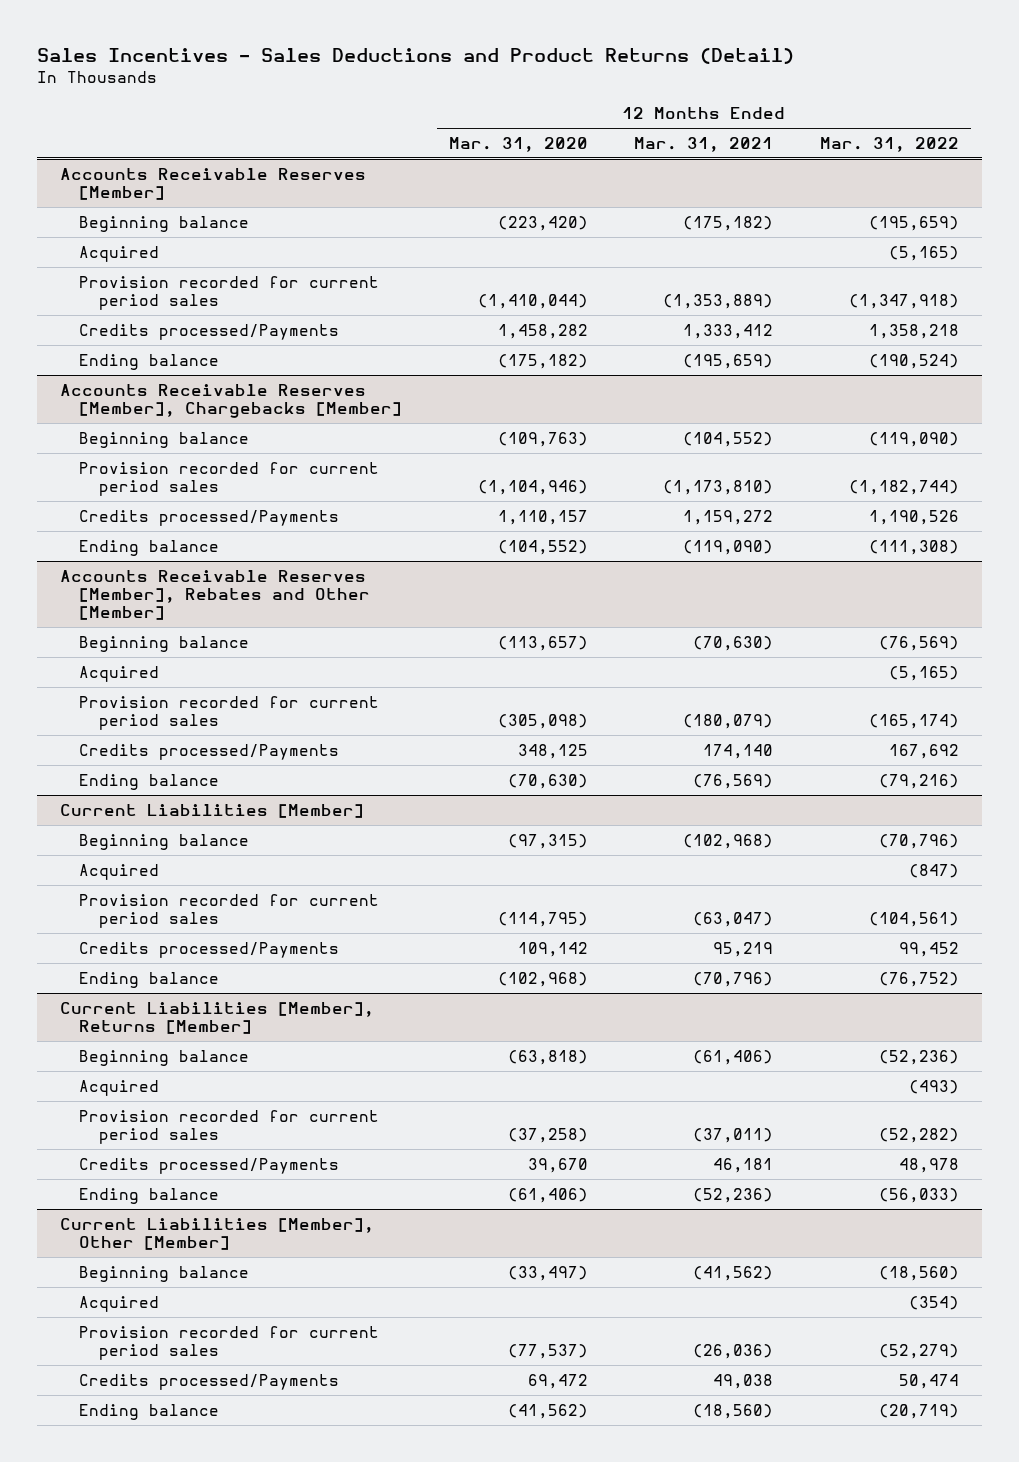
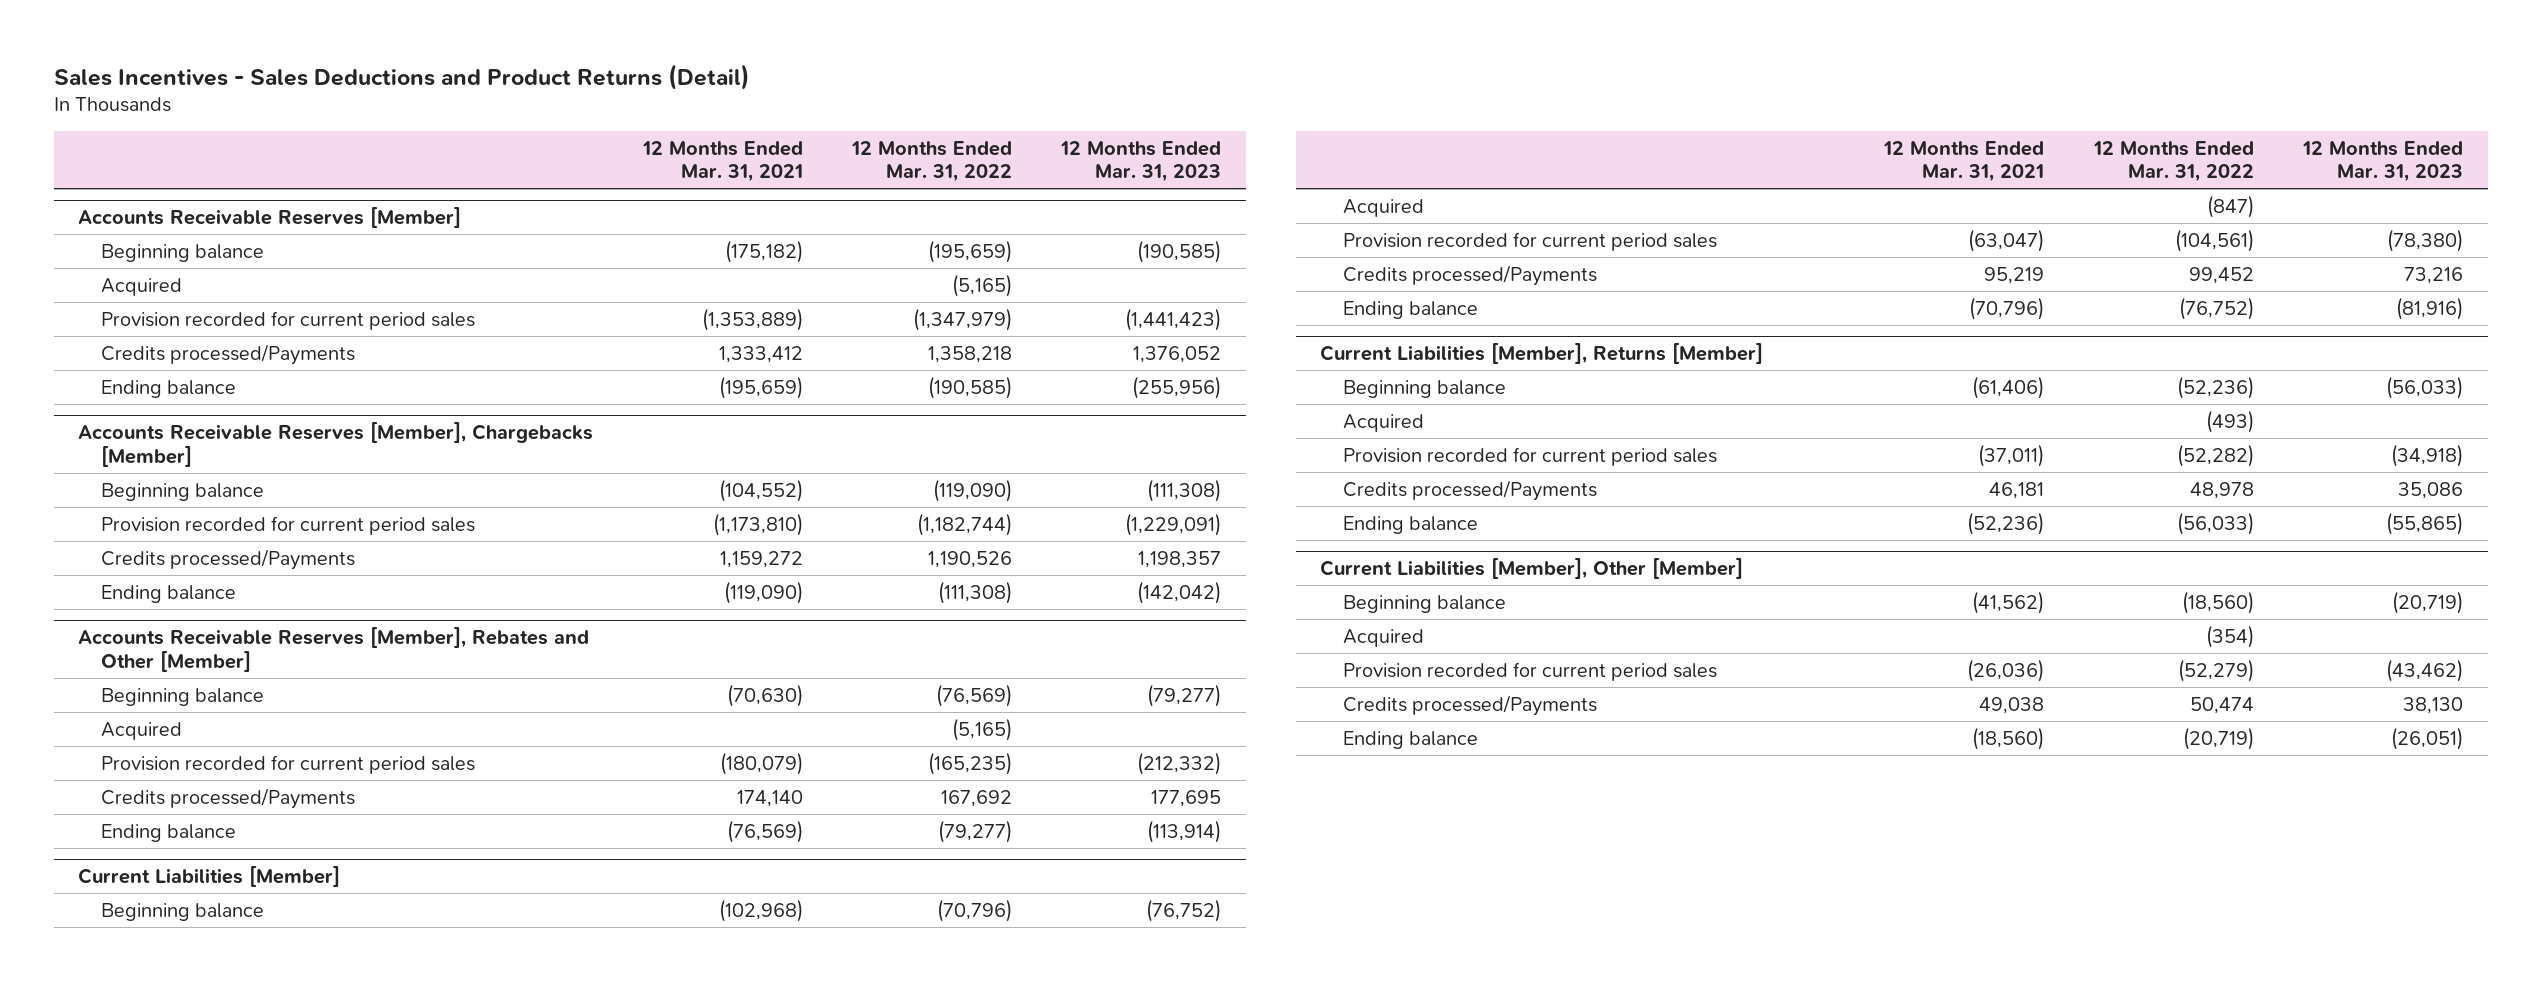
- | 12 Months Ended Mar. 31, 2020 | 12 Months Ended Mar. 31, 2021 | 12 Months Ended Mar. 31, 2022
+ | 12 Months Ended Mar. 31, 2021 | 12 Months Ended Mar. 31, 2022 | 12 Months Ended Mar. 31, 2023
@ Accounts Receivable Reserves [Member]
- Provision recorded for current period sales | (1,410,044) | (1,353,889) | (1,347,918)
+ Provision recorded for current period sales | (1,353,889) | (1,347,979) | (1,441,423)
- Ending balance | (175,182) | (195,659) | (190,524)
+ Ending balance | (195,659) | (190,585) | (255,956)
@ Accounts Receivable Reserves [Member], Rebates and Other [Member]
- Provision recorded for current period sales | (305,098) | (180,079) | (165,174)
+ Provision recorded for current period sales | (180,079) | (165,235) | (212,332)
- Ending balance | (70,630) | (76,569) | (79,216)
+ Ending balance | (76,569) | (79,277) | (113,914)

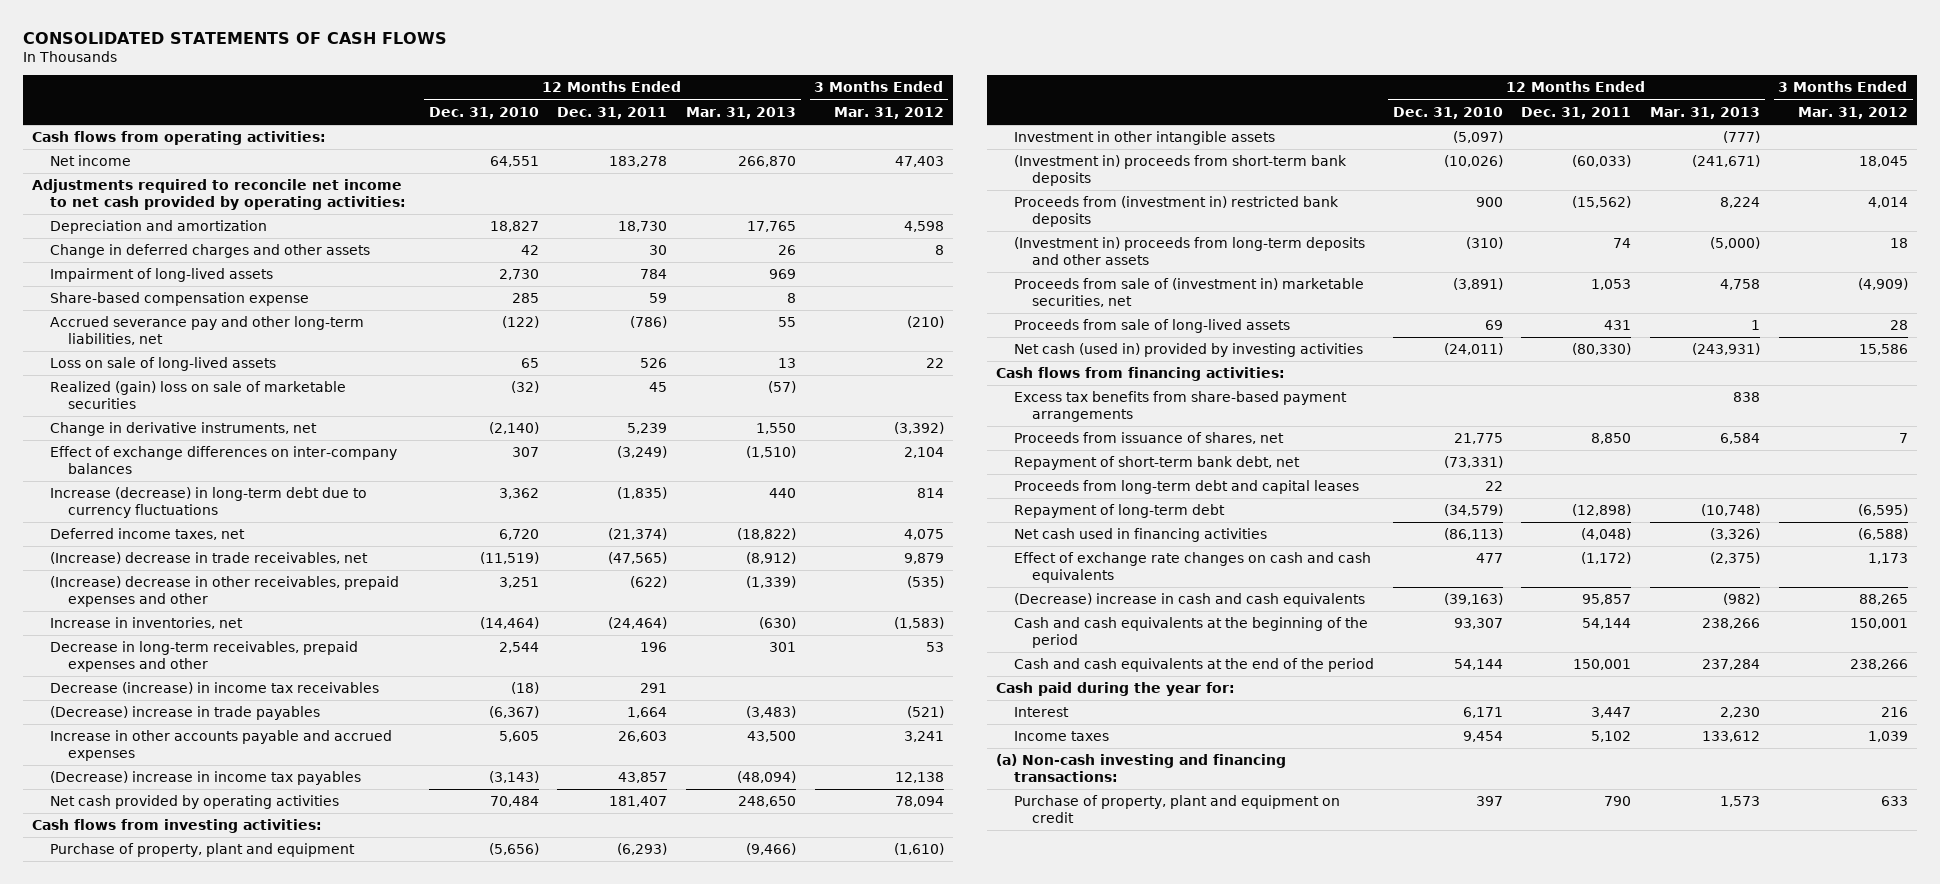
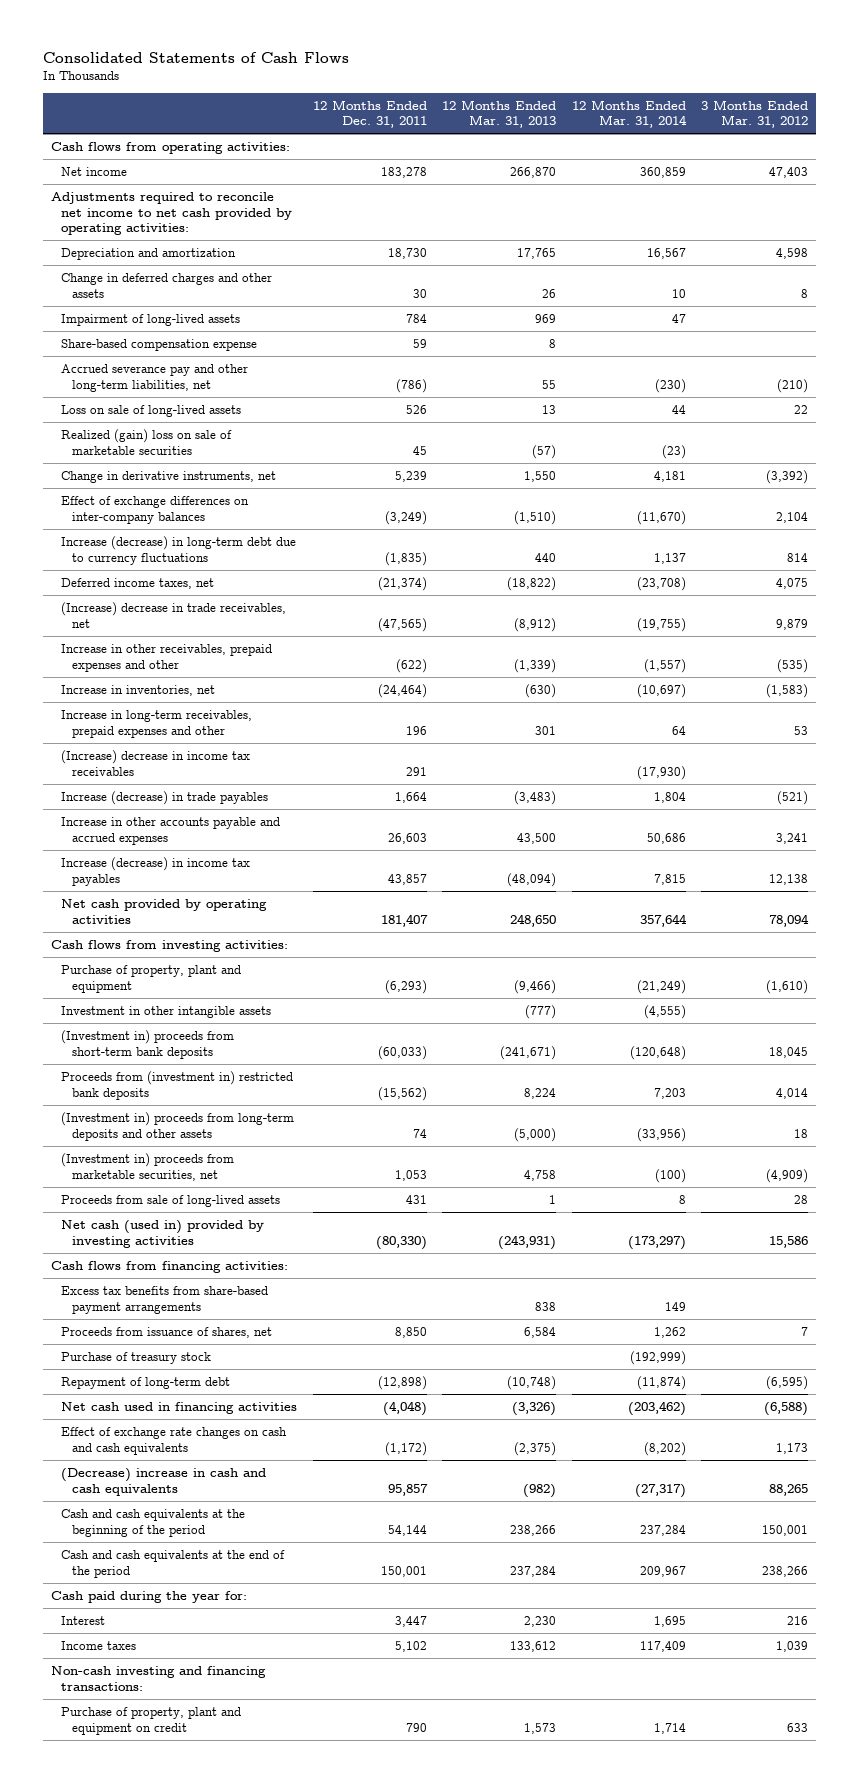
- CONSOLIDATED STATEMENTS OF CASH FLOWS
+ Consolidated Statements of Cash Flows
- | 12 Months Ended Dec. 31, 2010 | 12 Months Ended Dec. 31, 2011 | 12 Months Ended Mar. 31, 2013 | 3 Months Ended Mar. 31, 2012
+ | 12 Months Ended Dec. 31, 2011 | 12 Months Ended Mar. 31, 2013 | 12 Months Ended Mar. 31, 2014 | 3 Months Ended Mar. 31, 2012
- (Increase) decrease in other receivables, prepaid expenses and other | 3,251 | (622) | (1,339) | (535)
+ Increase in other receivables, prepaid expenses and other | (622) | (1,339) | (1,557) | (535)
- Decrease in long-term receivables, prepaid expenses and other | 2,544 | 196 | 301 | 53
- Decrease (increase) in income tax receivables | (18) | 291 | |
- (Decrease) increase in trade payables | (6,367) | 1,664 | (3,483) | (521)
+ Increase in long-term receivables, prepaid expenses and other | 196 | 301 | 64 | 53
+ (Increase) decrease in income tax receivables | 291 | | (17,930) |
+ Increase (decrease) in trade payables | 1,664 | (3,483) | 1,804 | (521)
- (Decrease) increase in income tax payables | (3,143) | 43,857 | (48,094) | 12,138
+ Increase (decrease) in income tax payables | 43,857 | (48,094) | 7,815 | 12,138
- Proceeds from sale of (investment in) marketable securities, net | (3,891) | 1,053 | 4,758 | (4,909)
+ (Investment in) proceeds from marketable securities, net | 1,053 | 4,758 | (100) | (4,909)
- Repayment of short-term bank debt, net | (73,331) | | |
- Proceeds from long-term debt and capital leases | 22 | | |
+ Purchase of treasury stock | | | (192,999) |
- (a) Non-cash investing and financing transactions:
+ Non-cash investing and financing transactions:

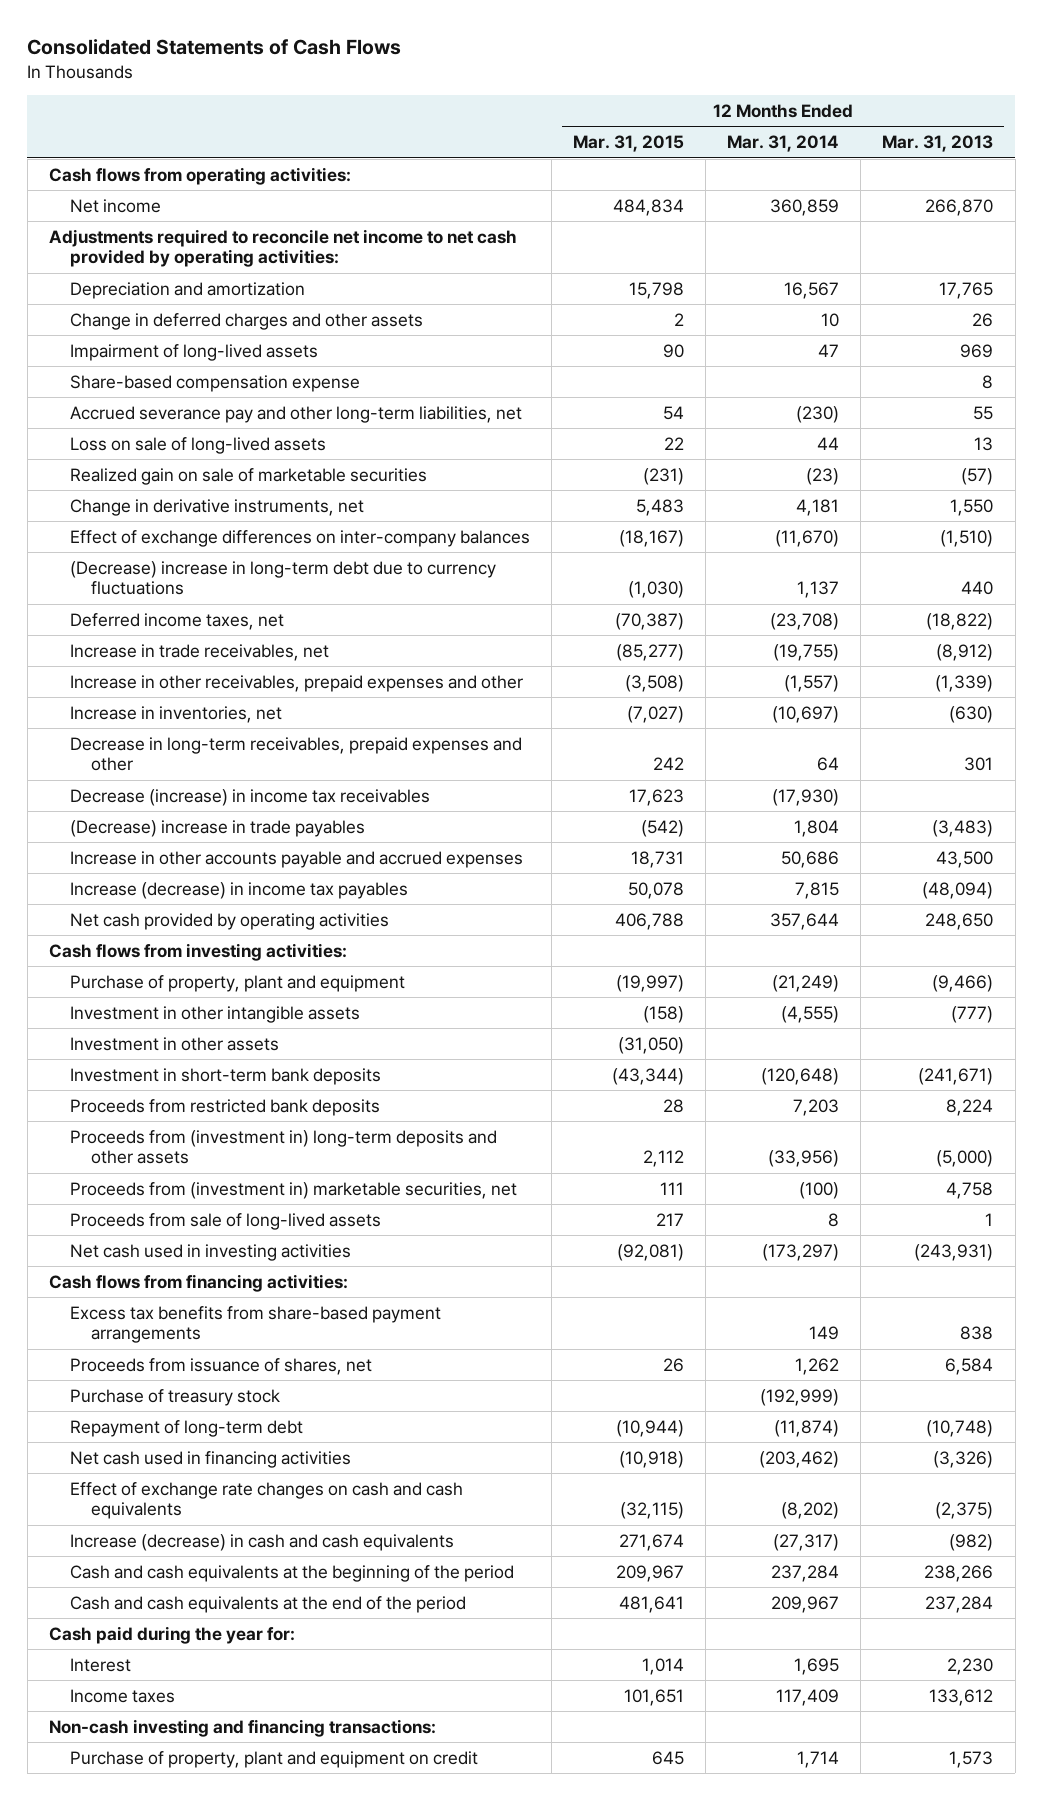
- | 12 Months Ended Dec. 31, 2011 | 12 Months Ended Mar. 31, 2013 | 12 Months Ended Mar. 31, 2014 | 3 Months Ended Mar. 31, 2012
+ | 12 Months Ended Mar. 31, 2015 | 12 Months Ended Mar. 31, 2014 | 12 Months Ended Mar. 31, 2013
- Realized (gain) loss on sale of marketable securities | 45 | (57) | (23) |
+ Realized gain on sale of marketable securities | (231) | (23) | (57)
- Increase (decrease) in long-term debt due to currency fluctuations | (1,835) | 440 | 1,137 | 814
+ (Decrease) increase in long-term debt due to currency fluctuations | (1,030) | 1,137 | 440
- (Increase) decrease in trade receivables, net | (47,565) | (8,912) | (19,755) | 9,879
+ Increase in trade receivables, net | (85,277) | (19,755) | (8,912)
- Increase in long-term receivables, prepaid expenses and other | 196 | 301 | 64 | 53
- (Increase) decrease in income tax receivables | 291 | | (17,930) |
- Increase (decrease) in trade payables | 1,664 | (3,483) | 1,804 | (521)
+ Decrease in long-term receivables, prepaid expenses and other | 242 | 64 | 301
+ Decrease (increase) in income tax receivables | 17,623 | (17,930) |
+ (Decrease) increase in trade payables | (542) | 1,804 | (3,483)
- (Investment in) proceeds from short-term bank deposits | (60,033) | (241,671) | (120,648) | 18,045
- Proceeds from (investment in) restricted bank deposits | (15,562) | 8,224 | 7,203 | 4,014
- (Investment in) proceeds from long-term deposits and other assets | 74 | (5,000) | (33,956) | 18
- (Investment in) proceeds from marketable securities, net | 1,053 | 4,758 | (100) | (4,909)
+ Investment in other assets | (31,050) | |
+ Investment in short-term bank deposits | (43,344) | (120,648) | (241,671)
+ Proceeds from restricted bank deposits | 28 | 7,203 | 8,224
+ Proceeds from (investment in) long-term deposits and other assets | 2,112 | (33,956) | (5,000)
+ Proceeds from (investment in) marketable securities, net | 111 | (100) | 4,758
- Net cash (used in) provided by investing activities | (80,330) | (243,931) | (173,297) | 15,586
+ Net cash used in investing activities | (92,081) | (173,297) | (243,931)
- (Decrease) increase in cash and cash equivalents | 95,857 | (982) | (27,317) | 88,265
+ Increase (decrease) in cash and cash equivalents | 271,674 | (27,317) | (982)

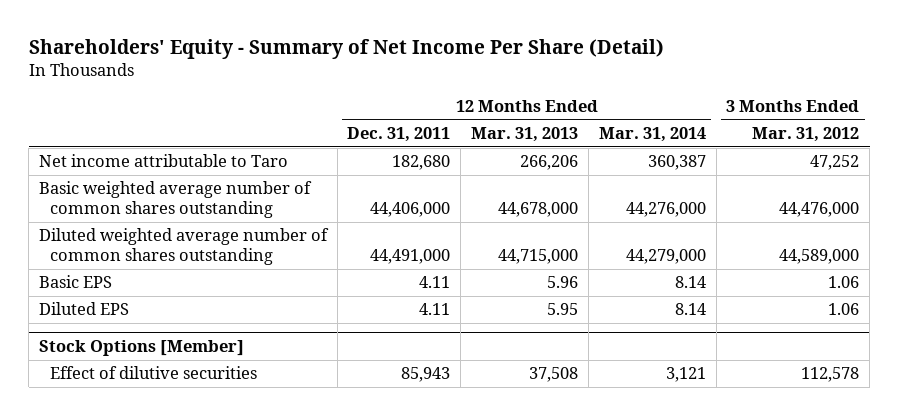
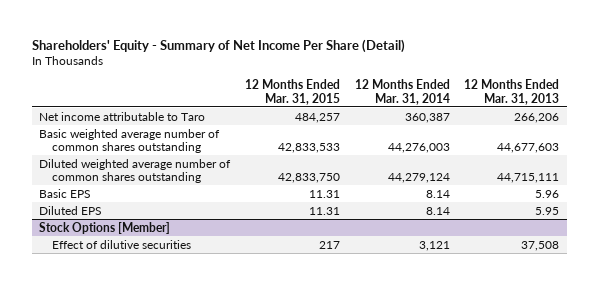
- | 12 Months Ended Dec. 31, 2011 | 12 Months Ended Mar. 31, 2013 | 12 Months Ended Mar. 31, 2014 | 3 Months Ended Mar. 31, 2012
+ | 12 Months Ended Mar. 31, 2015 | 12 Months Ended Mar. 31, 2014 | 12 Months Ended Mar. 31, 2013
- Basic weighted average number of common shares outstanding | 44,406,000 | 44,678,000 | 44,276,000 | 44,476,000
- Diluted weighted average number of common shares outstanding | 44,491,000 | 44,715,000 | 44,279,000 | 44,589,000
+ Basic weighted average number of common shares outstanding | 42,833,533 | 44,276,003 | 44,677,603
+ Diluted weighted average number of common shares outstanding | 42,833,750 | 44,279,124 | 44,715,111

